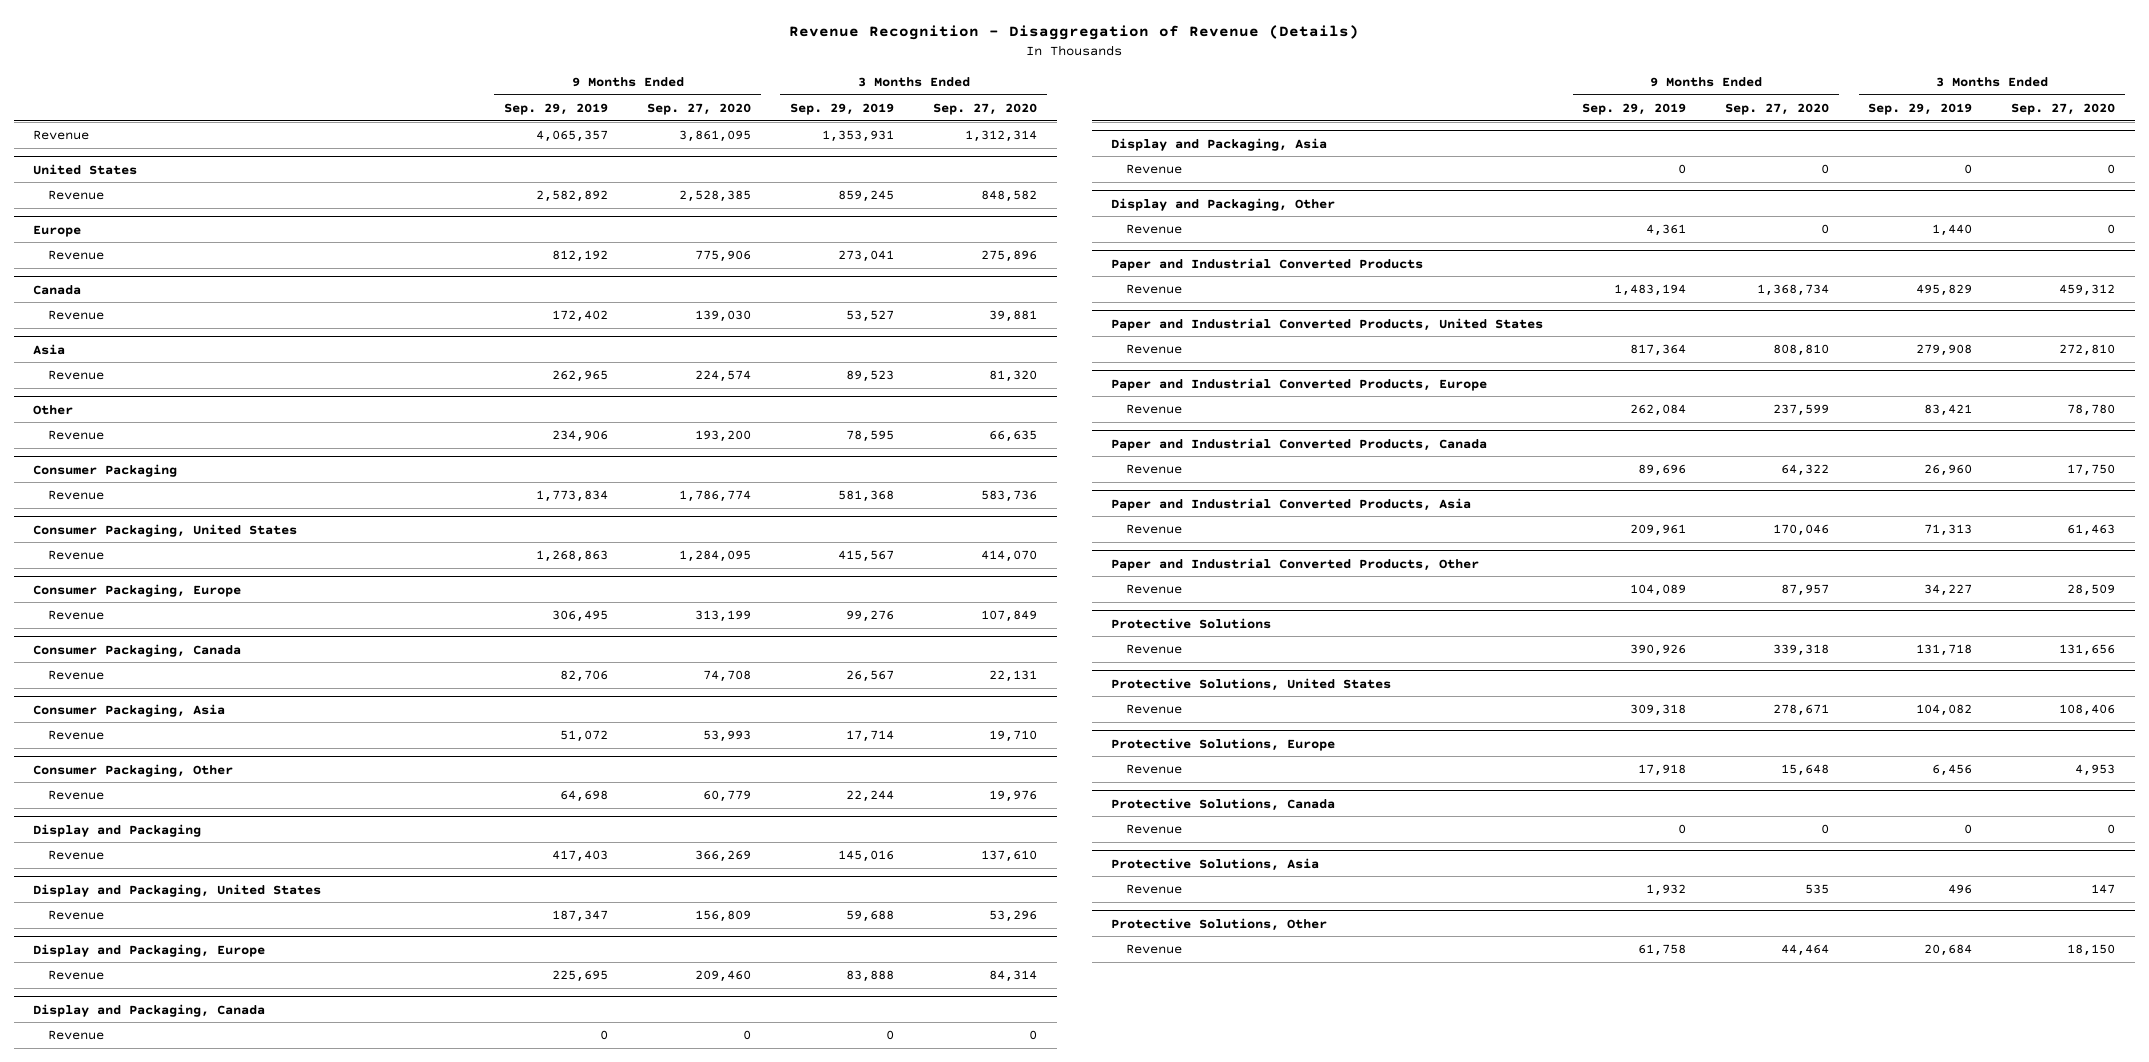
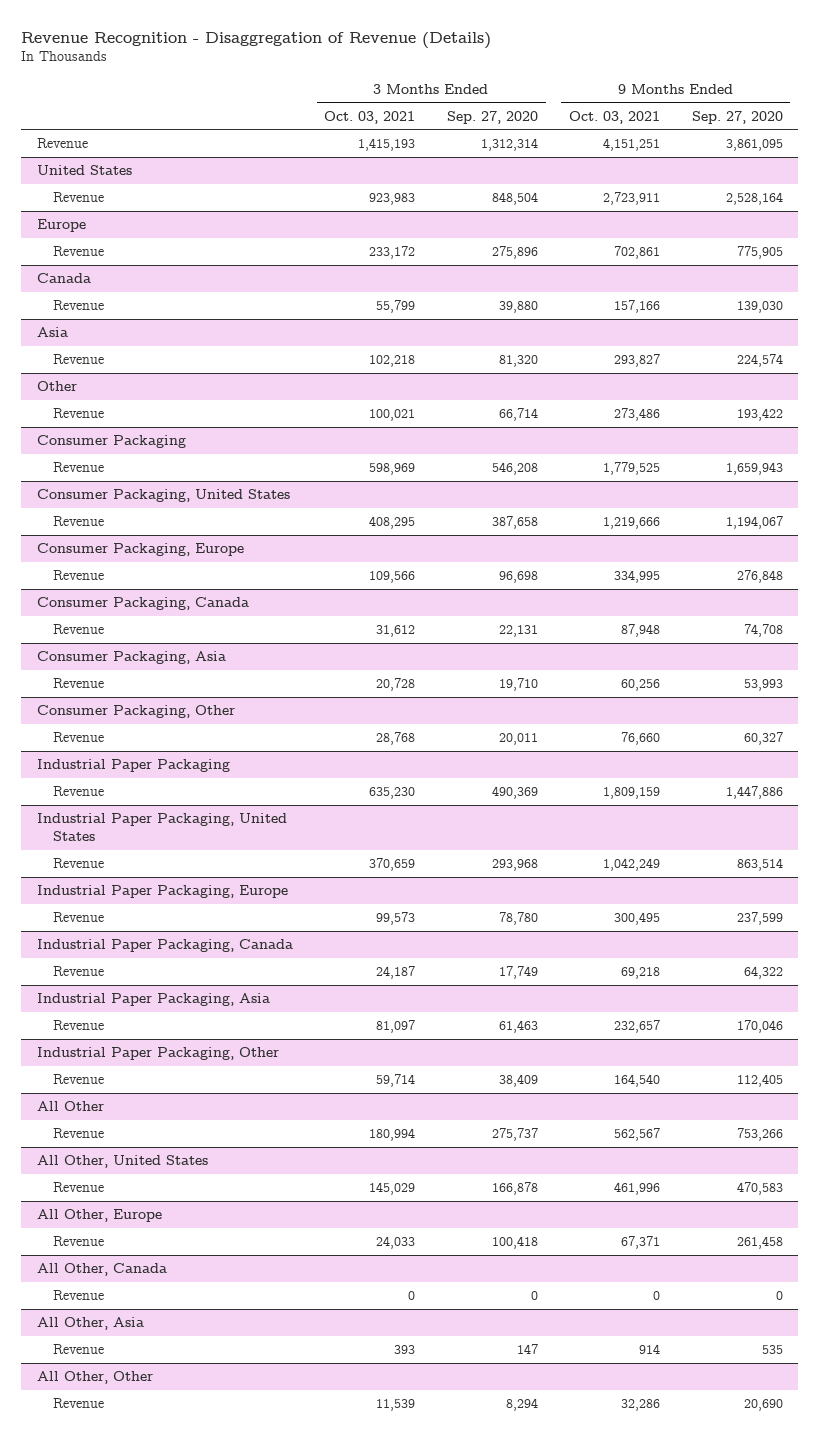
- | 9 Months Ended Sep. 29, 2019 | 9 Months Ended Sep. 27, 2020 | 3 Months Ended Sep. 29, 2019 | 3 Months Ended Sep. 27, 2020
+ | 3 Months Ended Oct. 03, 2021 | 3 Months Ended Sep. 27, 2020 | 9 Months Ended Oct. 03, 2021 | 9 Months Ended Sep. 27, 2020
@ United States
- Revenue | 2,582,892 | 2,528,385 | 859,245 | 848,582
+ Revenue | 923,983 | 848,504 | 2,723,911 | 2,528,164
@ Europe
- Revenue | 812,192 | 775,906 | 273,041 | 275,896
+ Revenue | 233,172 | 275,896 | 702,861 | 775,905
@ Canada
- Revenue | 172,402 | 139,030 | 53,527 | 39,881
+ Revenue | 55,799 | 39,880 | 157,166 | 139,030
@ Other
- Revenue | 234,906 | 193,200 | 78,595 | 66,635
+ Revenue | 100,021 | 66,714 | 273,486 | 193,422
@ Consumer Packaging
- Revenue | 1,773,834 | 1,786,774 | 581,368 | 583,736
+ Revenue | 598,969 | 546,208 | 1,779,525 | 1,659,943
@ Consumer Packaging, United States
- Revenue | 1,268,863 | 1,284,095 | 415,567 | 414,070
+ Revenue | 408,295 | 387,658 | 1,219,666 | 1,194,067
@ Consumer Packaging, Europe
- Revenue | 306,495 | 313,199 | 99,276 | 107,849
+ Revenue | 109,566 | 96,698 | 334,995 | 276,848
@ Consumer Packaging, Other
- Revenue | 64,698 | 60,779 | 22,244 | 19,976
- Display and Packaging
- Revenue | 417,403 | 366,269 | 145,016 | 137,610
- Display and Packaging, United States
- Revenue | 187,347 | 156,809 | 59,688 | 53,296
- Display and Packaging, Europe
- Revenue | 225,695 | 209,460 | 83,888 | 84,314
- Display and Packaging, Canada
- Revenue | 0 | 0 | 0 | 0
- Display and Packaging, Asia
- Revenue | 0 | 0 | 0 | 0
- Display and Packaging, Other
- Revenue | 4,361 | 0 | 1,440 | 0
- Paper and Industrial Converted Products
- Revenue | 1,483,194 | 1,368,734 | 495,829 | 459,312
- Paper and Industrial Converted Products, United States
- Revenue | 817,364 | 808,810 | 279,908 | 272,810
- Paper and Industrial Converted Products, Europe
@ Consumer Packaging, Other
+ Revenue | 28,768 | 20,011 | 76,660 | 60,327
+ Industrial Paper Packaging
+ Revenue | 635,230 | 490,369 | 1,809,159 | 1,447,886
+ Industrial Paper Packaging, United States
+ Revenue | 370,659 | 293,968 | 1,042,249 | 863,514
+ Industrial Paper Packaging, Europe
- Paper and Industrial Converted Products, Canada
- Revenue | 89,696 | 64,322 | 26,960 | 17,750
- Paper and Industrial Converted Products, Asia
+ Industrial Paper Packaging, Canada
+ Revenue | 24,187 | 17,749 | 69,218 | 64,322
+ Industrial Paper Packaging, Asia
- Paper and Industrial Converted Products, Other
- Revenue | 104,089 | 87,957 | 34,227 | 28,509
- Protective Solutions
- Revenue | 390,926 | 339,318 | 131,718 | 131,656
- Protective Solutions, United States
- Revenue | 309,318 | 278,671 | 104,082 | 108,406
- Protective Solutions, Europe
- Revenue | 17,918 | 15,648 | 6,456 | 4,953
- Protective Solutions, Canada
+ Industrial Paper Packaging, Other
+ Revenue | 59,714 | 38,409 | 164,540 | 112,405
+ All Other
+ Revenue | 180,994 | 275,737 | 562,567 | 753,266
+ All Other, United States
+ Revenue | 145,029 | 166,878 | 461,996 | 470,583
+ All Other, Europe
+ Revenue | 24,033 | 100,418 | 67,371 | 261,458
+ All Other, Canada
- Protective Solutions, Asia
+ All Other, Asia
- Protective Solutions, Other
- Revenue | 61,758 | 44,464 | 20,684 | 18,150
+ All Other, Other
+ Revenue | 11,539 | 8,294 | 32,286 | 20,690

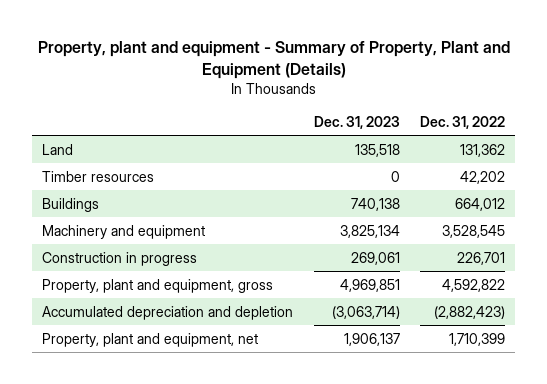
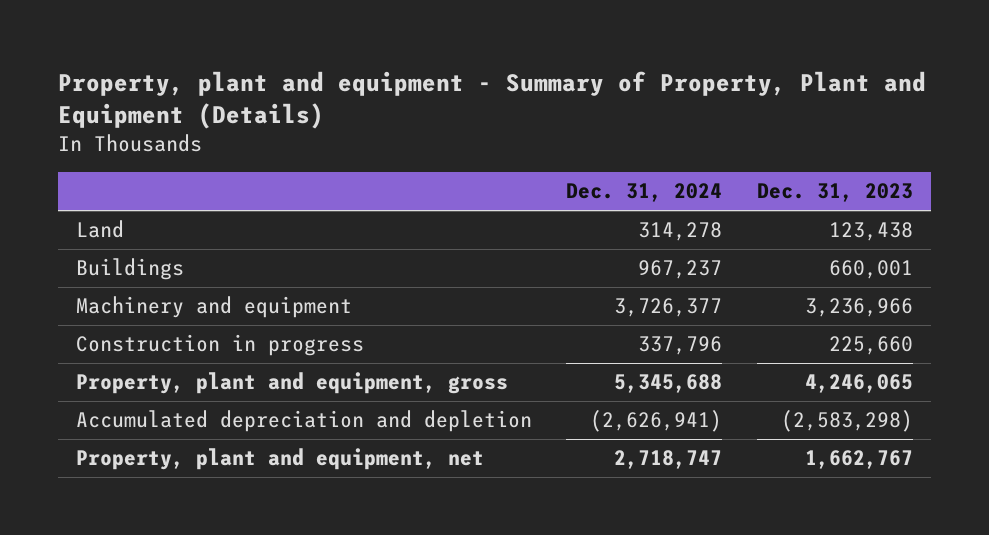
- | Dec. 31, 2023 | Dec. 31, 2022
+ | Dec. 31, 2024 | Dec. 31, 2023
- Land | 135,518 | 131,362
- Timber resources | 0 | 42,202
- Buildings | 740,138 | 664,012
- Machinery and equipment | 3,825,134 | 3,528,545
- Construction in progress | 269,061 | 226,701
- Property, plant and equipment, gross | 4,969,851 | 4,592,822
- Accumulated depreciation and depletion | (3,063,714) | (2,882,423)
- Property, plant and equipment, net | 1,906,137 | 1,710,399
+ Land | 314,278 | 123,438
+ Buildings | 967,237 | 660,001
+ Machinery and equipment | 3,726,377 | 3,236,966
+ Construction in progress | 337,796 | 225,660
+ Property, plant and equipment, gross | 5,345,688 | 4,246,065
+ Accumulated depreciation and depletion | (2,626,941) | (2,583,298)
+ Property, plant and equipment, net | 2,718,747 | 1,662,767

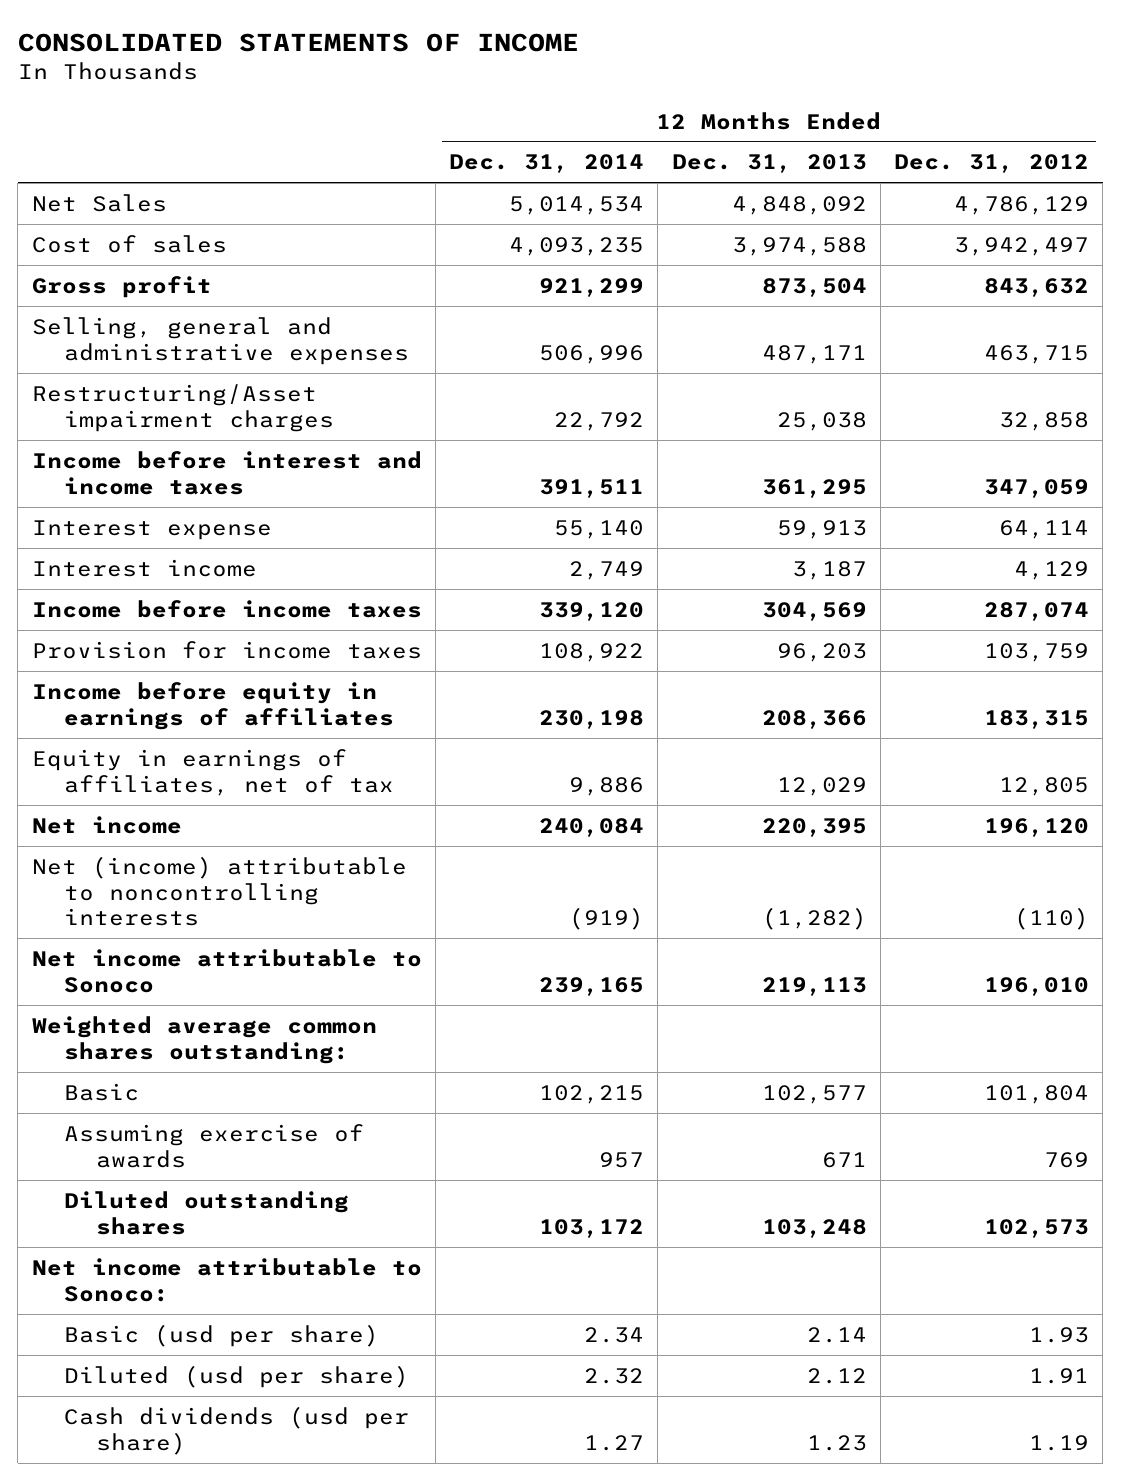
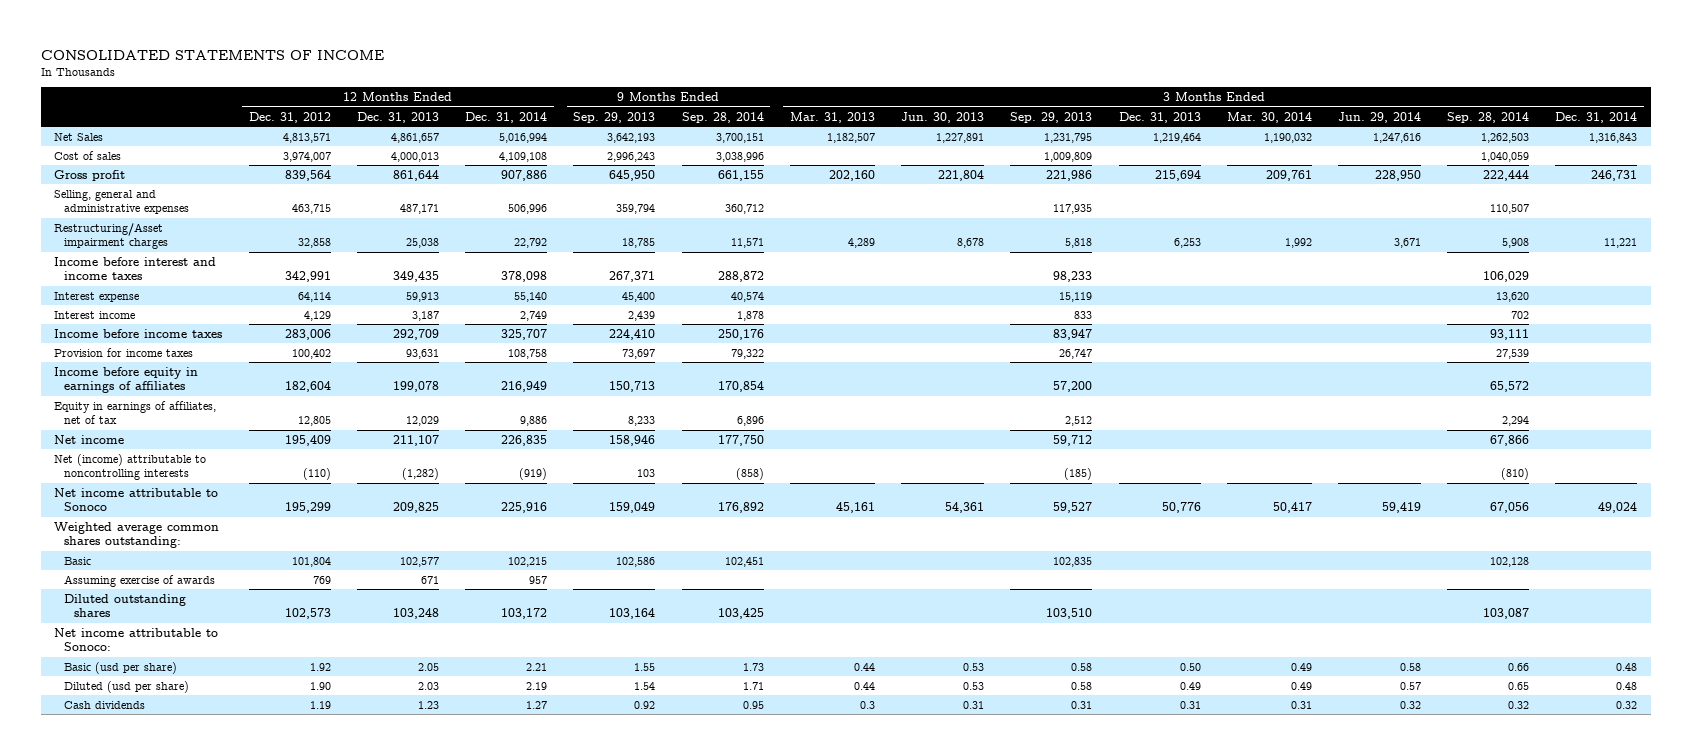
- | 12 Months Ended Dec. 31, 2014 | 12 Months Ended Dec. 31, 2013 | 12 Months Ended Dec. 31, 2012
+ | 12 Months Ended Dec. 31, 2012 | 12 Months Ended Dec. 31, 2013 | 12 Months Ended Dec. 31, 2014 | 9 Months Ended Sep. 29, 2013 | 9 Months Ended Sep. 28, 2014 | 3 Months Ended Mar. 31, 2013 | 3 Months Ended Jun. 30, 2013 | 3 Months Ended Sep. 29, 2013 | 3 Months Ended Dec. 31, 2013 | 3 Months Ended Mar. 30, 2014 | 3 Months Ended Jun. 29, 2014 | 3 Months Ended Sep. 28, 2014 | 3 Months Ended Dec. 31, 2014
- Net Sales | 5,014,534 | 4,848,092 | 4,786,129
- Cost of sales | 4,093,235 | 3,974,588 | 3,942,497
- Gross profit | 921,299 | 873,504 | 843,632
+ Net Sales | 4,813,571 | 4,861,657 | 5,016,994 | 3,642,193 | 3,700,151 | 1,182,507 | 1,227,891 | 1,231,795 | 1,219,464 | 1,190,032 | 1,247,616 | 1,262,503 | 1,316,843
+ Cost of sales | 3,974,007 | 4,000,013 | 4,109,108 | 2,996,243 | 3,038,996 | | | 1,009,809 | | | | 1,040,059 |
+ Gross profit | 839,564 | 861,644 | 907,886 | 645,950 | 661,155 | 202,160 | 221,804 | 221,986 | 215,694 | 209,761 | 228,950 | 222,444 | 246,731
- Income before interest and income taxes | 391,511 | 361,295 | 347,059
+ Income before interest and income taxes | 342,991 | 349,435 | 378,098 | 267,371 | 288,872 | | | 98,233 | | | | 106,029 |
- Income before income taxes | 339,120 | 304,569 | 287,074
- Provision for income taxes | 108,922 | 96,203 | 103,759
- Income before equity in earnings of affiliates | 230,198 | 208,366 | 183,315
+ Income before income taxes | 283,006 | 292,709 | 325,707 | 224,410 | 250,176 | | | 83,947 | | | | 93,111 |
+ Provision for income taxes | 100,402 | 93,631 | 108,758 | 73,697 | 79,322 | | | 26,747 | | | | 27,539 |
+ Income before equity in earnings of affiliates | 182,604 | 199,078 | 216,949 | 150,713 | 170,854 | | | 57,200 | | | | 65,572 |
- Net income | 240,084 | 220,395 | 196,120
+ Net income | 195,409 | 211,107 | 226,835 | 158,946 | 177,750 | | | 59,712 | | | | 67,866 |
- Net income attributable to Sonoco | 239,165 | 219,113 | 196,010
+ Net income attributable to Sonoco | 195,299 | 209,825 | 225,916 | 159,049 | 176,892 | 45,161 | 54,361 | 59,527 | 50,776 | 50,417 | 59,419 | 67,056 | 49,024
- Basic (usd per share) | 2.34 | 2.14 | 1.93
- Diluted (usd per share) | 2.32 | 2.12 | 1.91
- Cash dividends (usd per share) | 1.27 | 1.23 | 1.19
+ Basic (usd per share) | 1.92 | 2.05 | 2.21 | 1.55 | 1.73 | 0.44 | 0.53 | 0.58 | 0.50 | 0.49 | 0.58 | 0.66 | 0.48
+ Diluted (usd per share) | 1.90 | 2.03 | 2.19 | 1.54 | 1.71 | 0.44 | 0.53 | 0.58 | 0.49 | 0.49 | 0.57 | 0.65 | 0.48
+ Cash dividends | 1.19 | 1.23 | 1.27 | 0.92 | 0.95 | 0.3 | 0.31 | 0.31 | 0.31 | 0.31 | 0.32 | 0.32 | 0.32

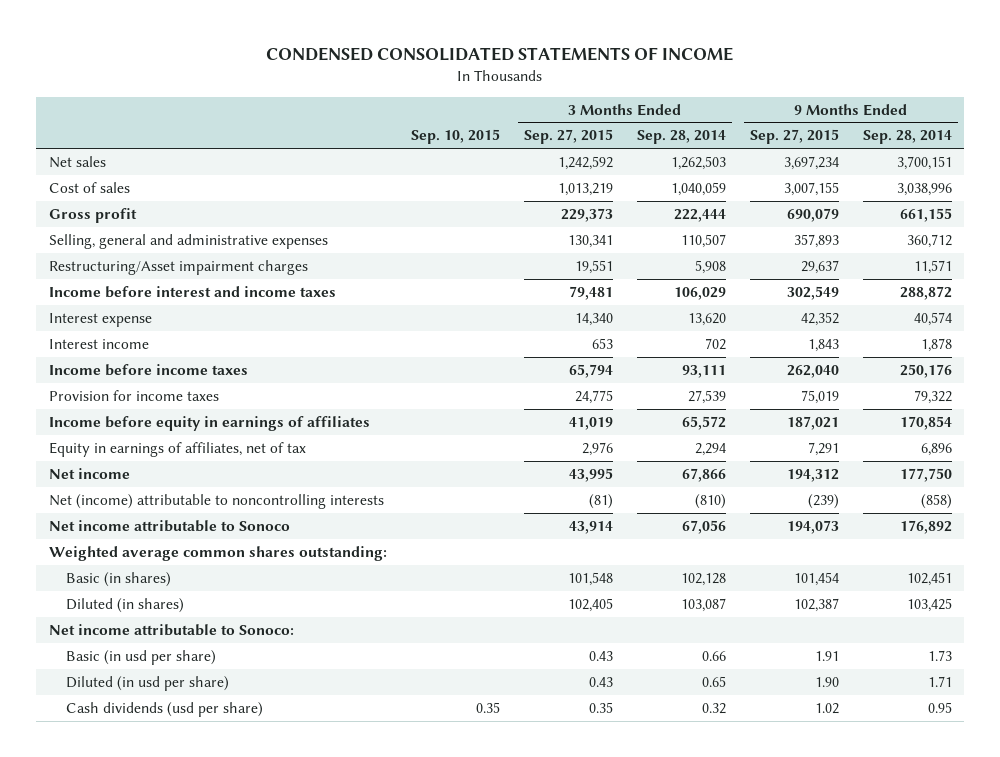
- CONSOLIDATED STATEMENTS OF INCOME
+ CONDENSED CONSOLIDATED STATEMENTS OF INCOME
- | 12 Months Ended Dec. 31, 2012 | 12 Months Ended Dec. 31, 2013 | 12 Months Ended Dec. 31, 2014 | 9 Months Ended Sep. 29, 2013 | 9 Months Ended Sep. 28, 2014 | 3 Months Ended Mar. 31, 2013 | 3 Months Ended Jun. 30, 2013 | 3 Months Ended Sep. 29, 2013 | 3 Months Ended Dec. 31, 2013 | 3 Months Ended Mar. 30, 2014 | 3 Months Ended Jun. 29, 2014 | 3 Months Ended Sep. 28, 2014 | 3 Months Ended Dec. 31, 2014
+ | Sep. 10, 2015 | 3 Months Ended Sep. 27, 2015 | 3 Months Ended Sep. 28, 2014 | 9 Months Ended Sep. 27, 2015 | 9 Months Ended Sep. 28, 2014
- Net Sales | 4,813,571 | 4,861,657 | 5,016,994 | 3,642,193 | 3,700,151 | 1,182,507 | 1,227,891 | 1,231,795 | 1,219,464 | 1,190,032 | 1,247,616 | 1,262,503 | 1,316,843
+ Net sales | | 1,242,592 | 1,262,503 | 3,697,234 | 3,700,151
- Basic | 101,804 | 102,577 | 102,215 | 102,586 | 102,451 | | | 102,835 | | | | 102,128 |
- Assuming exercise of awards | 769 | 671 | 957 | | | | | | | | | |
- Diluted outstanding shares | 102,573 | 103,248 | 103,172 | 103,164 | 103,425 | | | 103,510 | | | | 103,087 |
+ Basic (in shares) | | 101,548 | 102,128 | 101,454 | 102,451
+ Diluted (in shares) | | 102,405 | 103,087 | 102,387 | 103,425
- Basic (usd per share) | 1.92 | 2.05 | 2.21 | 1.55 | 1.73 | 0.44 | 0.53 | 0.58 | 0.50 | 0.49 | 0.58 | 0.66 | 0.48
- Diluted (usd per share) | 1.90 | 2.03 | 2.19 | 1.54 | 1.71 | 0.44 | 0.53 | 0.58 | 0.49 | 0.49 | 0.57 | 0.65 | 0.48
- Cash dividends | 1.19 | 1.23 | 1.27 | 0.92 | 0.95 | 0.3 | 0.31 | 0.31 | 0.31 | 0.31 | 0.32 | 0.32 | 0.32
+ Basic (in usd per share) | | 0.43 | 0.66 | 1.91 | 1.73
+ Diluted (in usd per share) | | 0.43 | 0.65 | 1.90 | 1.71
+ Cash dividends (usd per share) | 0.35 | 0.35 | 0.32 | 1.02 | 0.95

